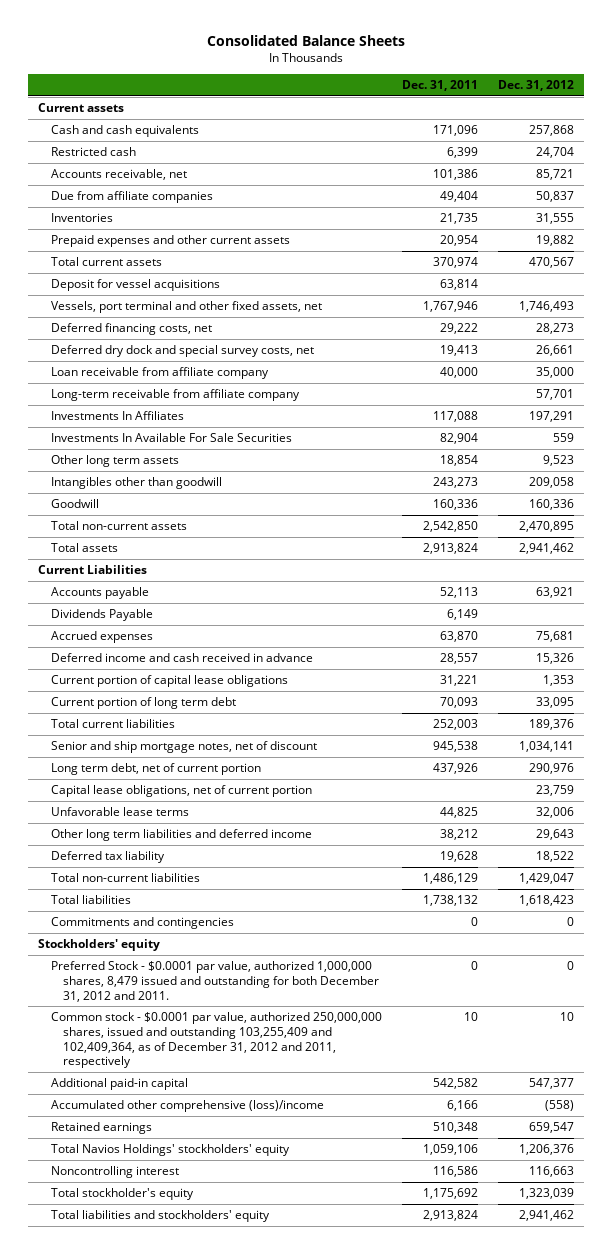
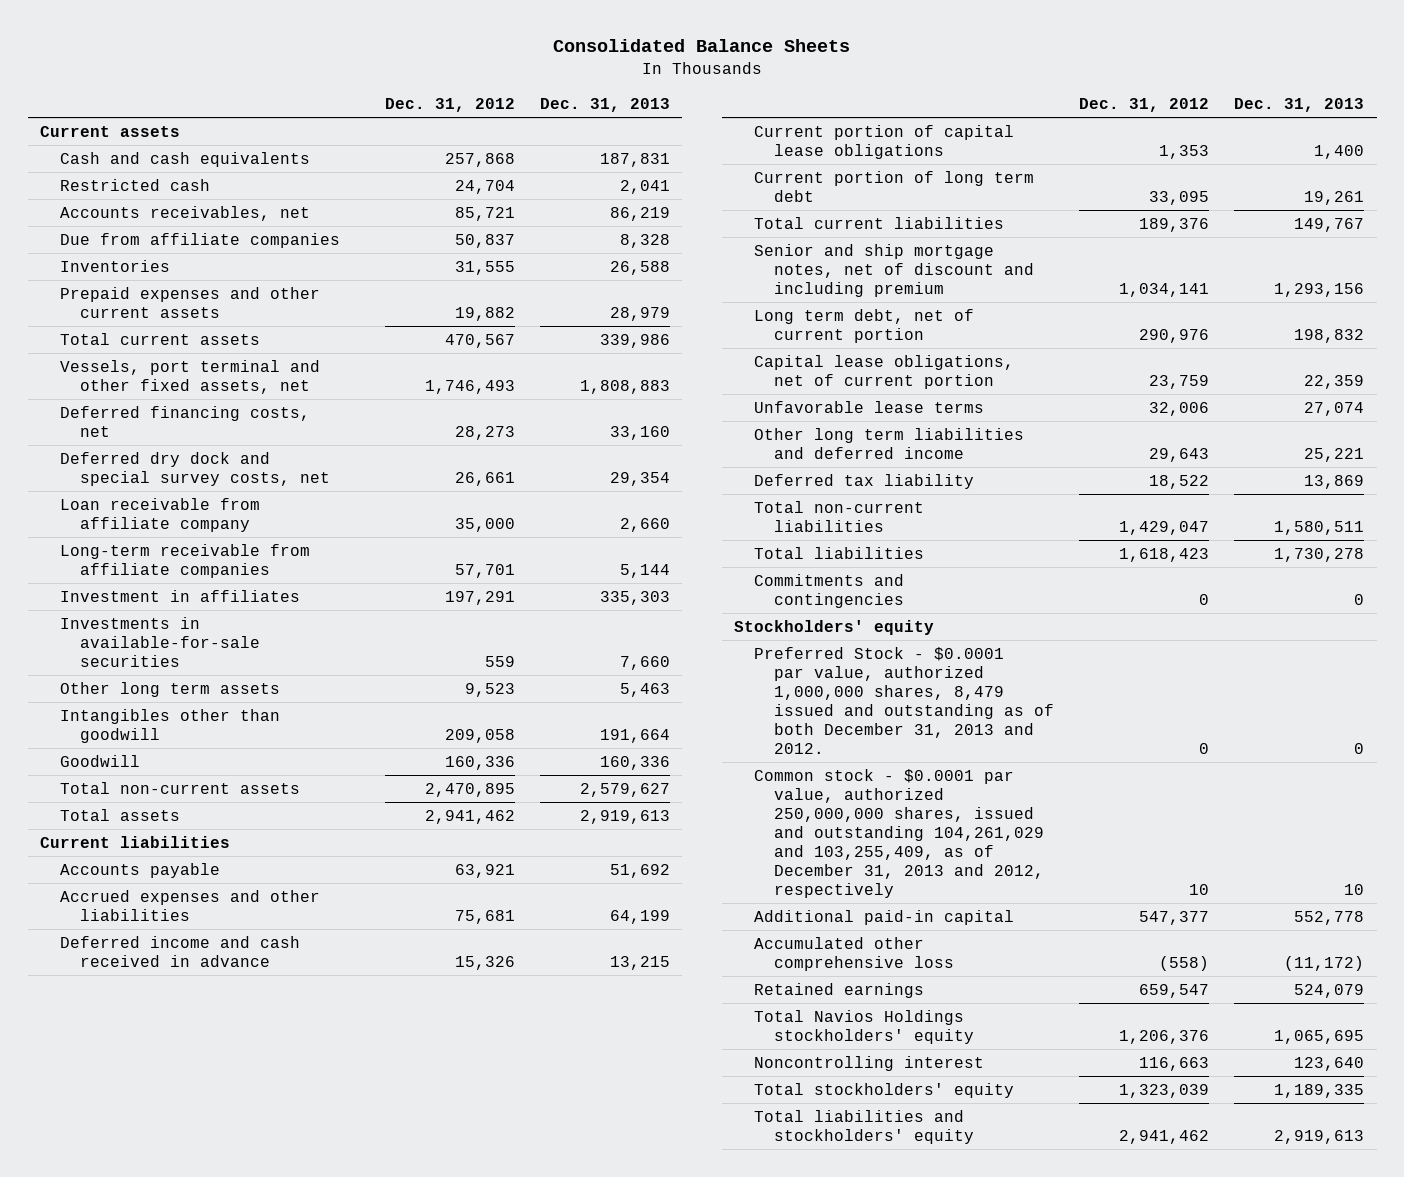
- | Dec. 31, 2011 | Dec. 31, 2012
+ | Dec. 31, 2012 | Dec. 31, 2013
- Accounts receivable, net | 101,386 | 85,721
+ Accounts receivables, net | 85,721 | 86,219
- Deposit for vessel acquisitions | 63,814 |
- Long-term receivable from affiliate company | | 57,701
- Investments In Affiliates | 117,088 | 197,291
- Investments In Available For Sale Securities | 82,904 | 559
+ Long-term receivable from affiliate companies | 57,701 | 5,144
+ Investment in affiliates | 197,291 | 335,303
+ Investments in available-for-sale securities | 559 | 7,660
- Current Liabilities
+ Current liabilities
- Dividends Payable | 6,149 |
- Accrued expenses | 63,870 | 75,681
+ Accrued expenses and other liabilities | 75,681 | 64,199
- Senior and ship mortgage notes, net of discount | 945,538 | 1,034,141
+ Senior and ship mortgage notes, net of discount and including premium | 1,034,141 | 1,293,156
- Preferred Stock - $0.0001 par value, authorized 1,000,000 shares, 8,479 issued and outstanding for both December 31, 2012 and 2011. | 0 | 0
- Common stock - $0.0001 par value, authorized 250,000,000 shares, issued and outstanding 103,255,409 and 102,409,364, as of December 31, 2012 and 2011, respectively | 10 | 10
+ Preferred Stock - $0.0001 par value, authorized 1,000,000 shares, 8,479 issued and outstanding as of both December 31, 2013 and 2012. | 0 | 0
+ Common stock - $0.0001 par value, authorized 250,000,000 shares, issued and outstanding 104,261,029 and 103,255,409, as of December 31, 2013 and 2012, respectively | 10 | 10
- Accumulated other comprehensive (loss)/income | 6,166 | (558)
+ Accumulated other comprehensive loss | (558) | (11,172)
- Total Navios Holdings' stockholders' equity | 1,059,106 | 1,206,376
+ Total Navios Holdings stockholders' equity | 1,206,376 | 1,065,695
- Total stockholder's equity | 1,175,692 | 1,323,039
+ Total stockholders' equity | 1,323,039 | 1,189,335

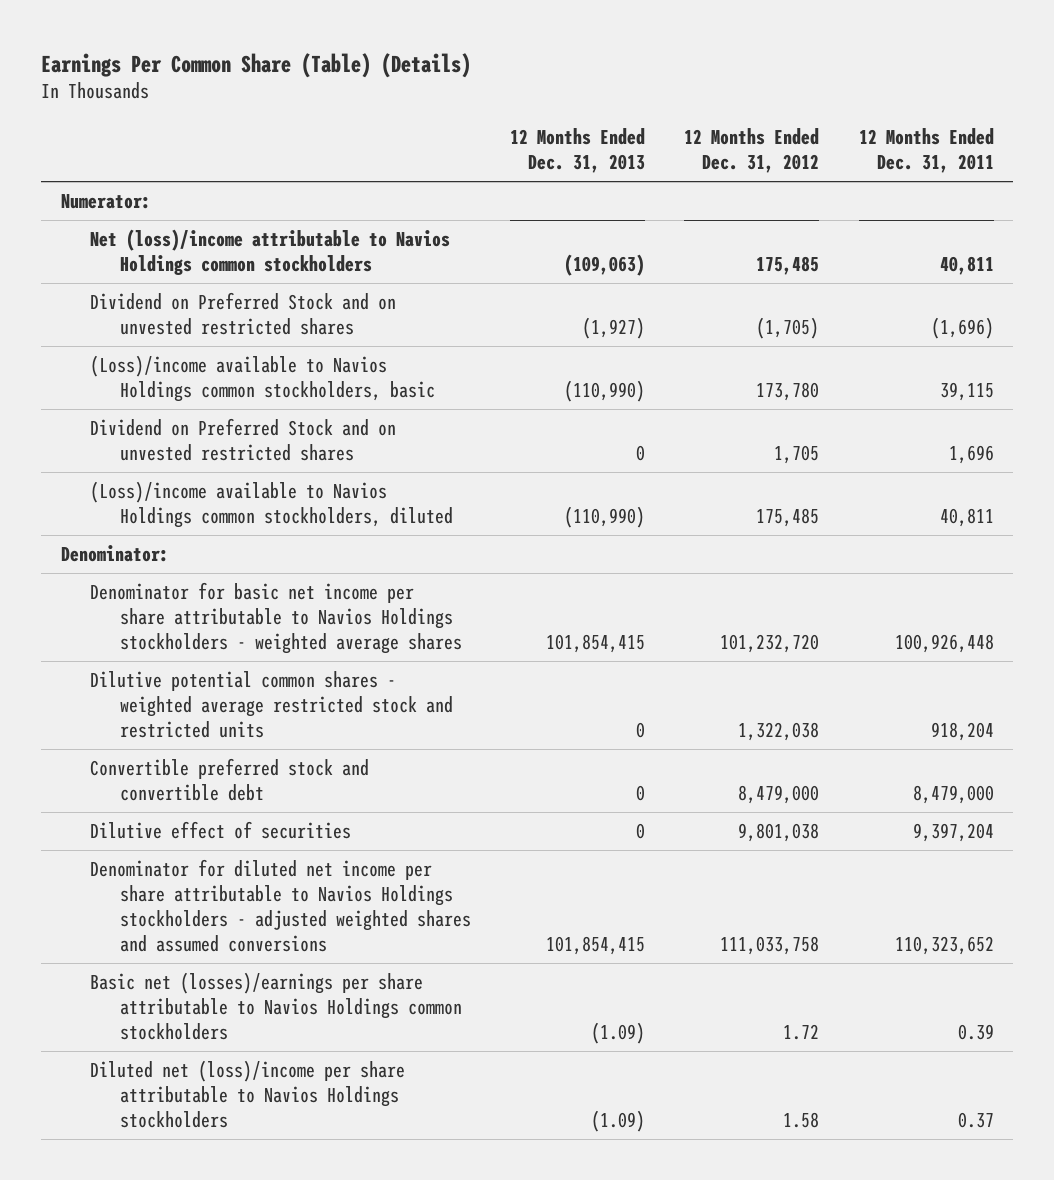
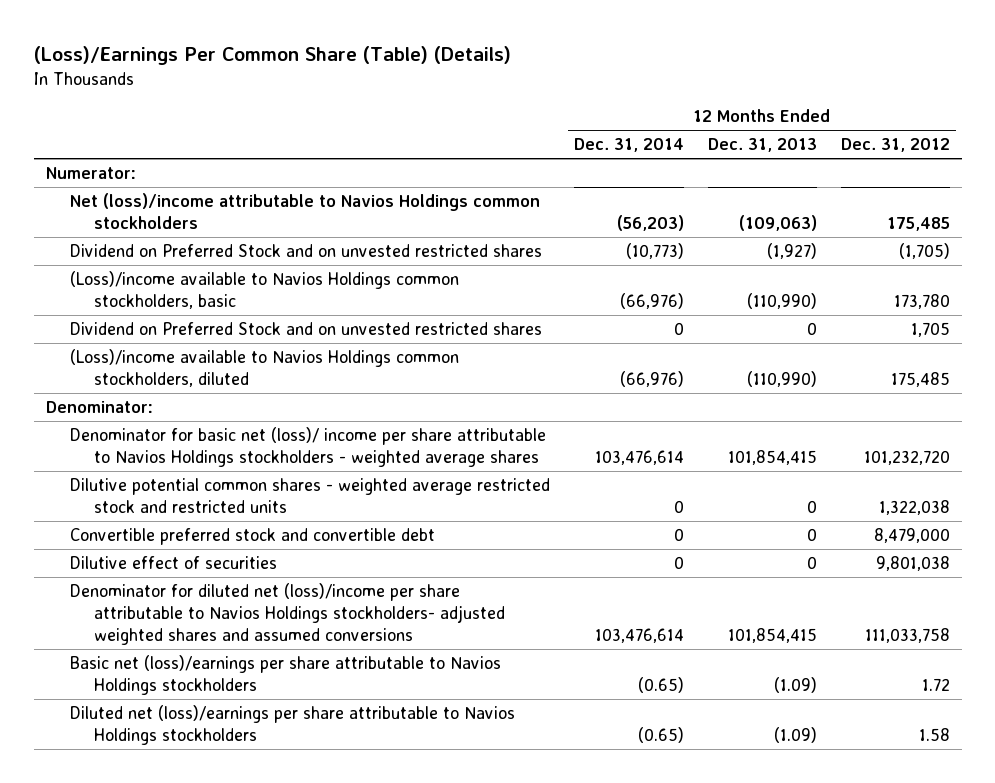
- Earnings Per Common Share (Table) (Details)
+ (Loss)/Earnings Per Common Share (Table) (Details)
- | 12 Months Ended Dec. 31, 2013 | 12 Months Ended Dec. 31, 2012 | 12 Months Ended Dec. 31, 2011
+ | 12 Months Ended Dec. 31, 2014 | 12 Months Ended Dec. 31, 2013 | 12 Months Ended Dec. 31, 2012
- Denominator for basic net income per share attributable to Navios Holdings stockholders - weighted average shares | 101,854,415 | 101,232,720 | 100,926,448
+ Denominator for basic net (loss)/ income per share attributable to Navios Holdings stockholders - weighted average shares | 103,476,614 | 101,854,415 | 101,232,720
- Denominator for diluted net income per share attributable to Navios Holdings stockholders - adjusted weighted shares and assumed conversions | 101,854,415 | 111,033,758 | 110,323,652
- Basic net (losses)/earnings per share attributable to Navios Holdings common stockholders | (1.09) | 1.72 | 0.39
- Diluted net (loss)/income per share attributable to Navios Holdings stockholders | (1.09) | 1.58 | 0.37
+ Denominator for diluted net (loss)/income per share attributable to Navios Holdings stockholders- adjusted weighted shares and assumed conversions | 103,476,614 | 101,854,415 | 111,033,758
+ Basic net (loss)/earnings per share attributable to Navios Holdings stockholders | (0.65) | (1.09) | 1.72
+ Diluted net (loss)/earnings per share attributable to Navios Holdings stockholders | (0.65) | (1.09) | 1.58

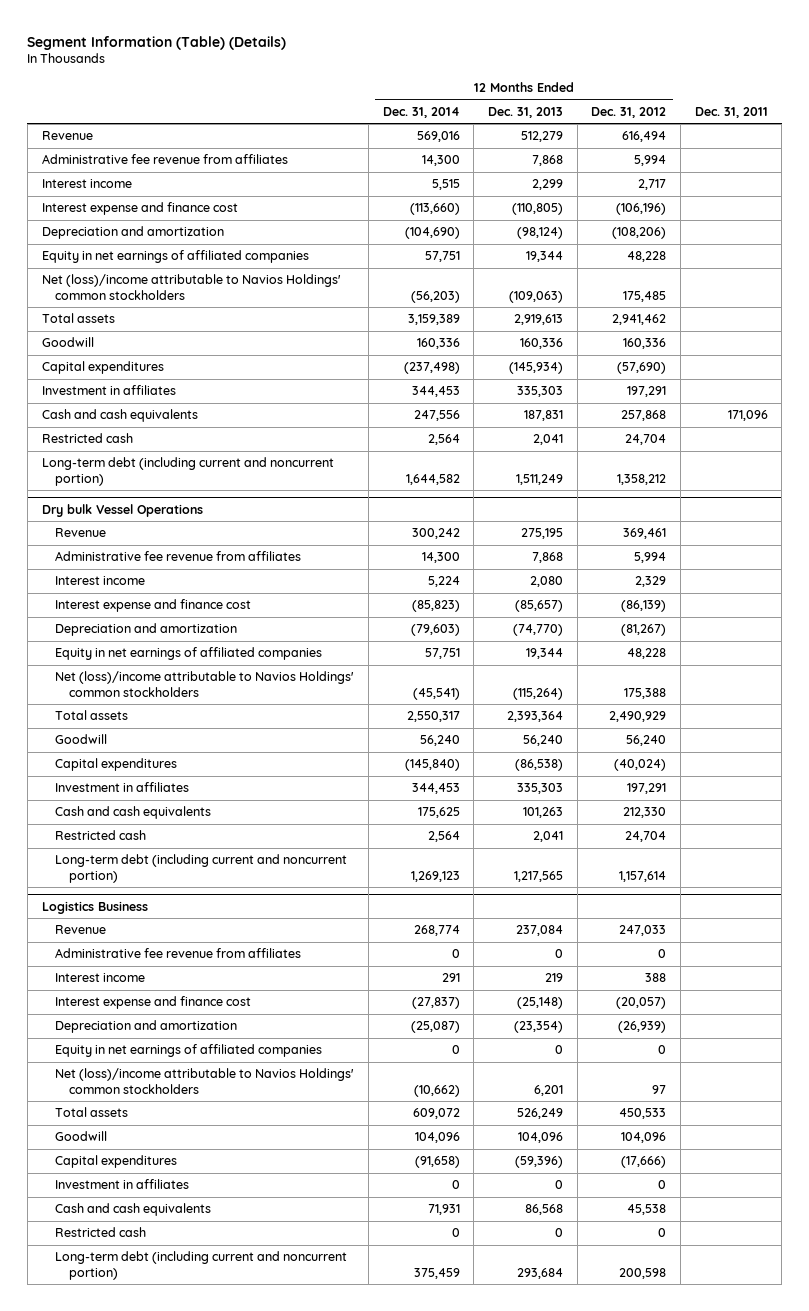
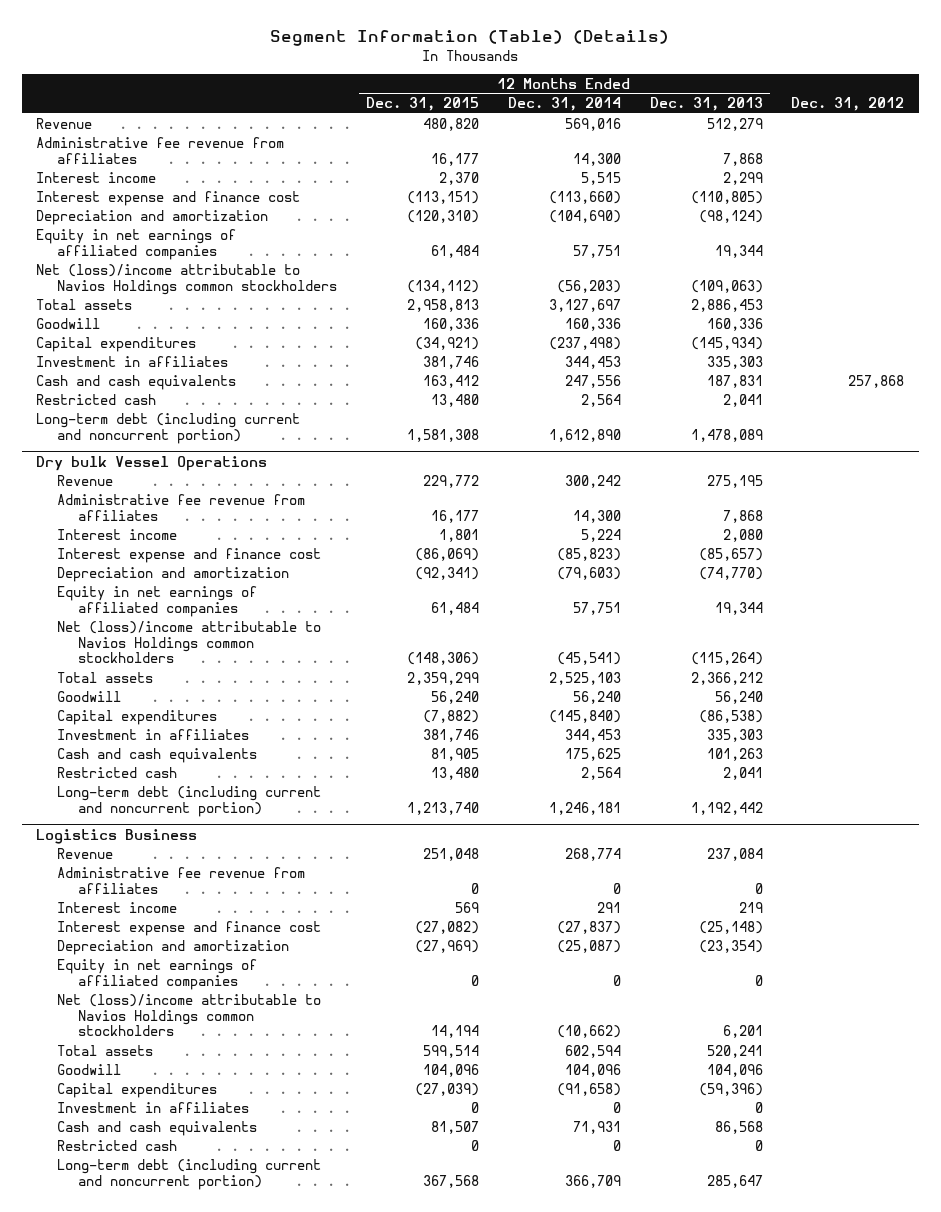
- | 12 Months Ended Dec. 31, 2014 | 12 Months Ended Dec. 31, 2013 | 12 Months Ended Dec. 31, 2012 | Dec. 31, 2011
+ | 12 Months Ended Dec. 31, 2015 | 12 Months Ended Dec. 31, 2014 | 12 Months Ended Dec. 31, 2013 | Dec. 31, 2012
- Net (loss)/income attributable to Navios Holdings' common stockholders | (56,203) | (109,063) | 175,485 |
- Total assets | 3,159,389 | 2,919,613 | 2,941,462 |
+ Net (loss)/income attributable to Navios Holdings common stockholders | (134,112) | (56,203) | (109,063) |
+ Total assets | 2,958,813 | 3,127,697 | 2,886,453 |
- Long-term debt (including current and noncurrent portion) | 1,644,582 | 1,511,249 | 1,358,212 |
+ Long-term debt (including current and noncurrent portion) | 1,581,308 | 1,612,890 | 1,478,089 |
@ Dry bulk Vessel Operations
- Net (loss)/income attributable to Navios Holdings' common stockholders | (45,541) | (115,264) | 175,388 |
- Total assets | 2,550,317 | 2,393,364 | 2,490,929 |
+ Net (loss)/income attributable to Navios Holdings common stockholders | (148,306) | (45,541) | (115,264) |
+ Total assets | 2,359,299 | 2,525,103 | 2,366,212 |
- Long-term debt (including current and noncurrent portion) | 1,269,123 | 1,217,565 | 1,157,614 |
+ Long-term debt (including current and noncurrent portion) | 1,213,740 | 1,246,181 | 1,192,442 |
@ Logistics Business
- Net (loss)/income attributable to Navios Holdings' common stockholders | (10,662) | 6,201 | 97 |
- Total assets | 609,072 | 526,249 | 450,533 |
+ Net (loss)/income attributable to Navios Holdings common stockholders | 14,194 | (10,662) | 6,201 |
+ Total assets | 599,514 | 602,594 | 520,241 |
- Long-term debt (including current and noncurrent portion) | 375,459 | 293,684 | 200,598 |
+ Long-term debt (including current and noncurrent portion) | 367,568 | 366,709 | 285,647 |

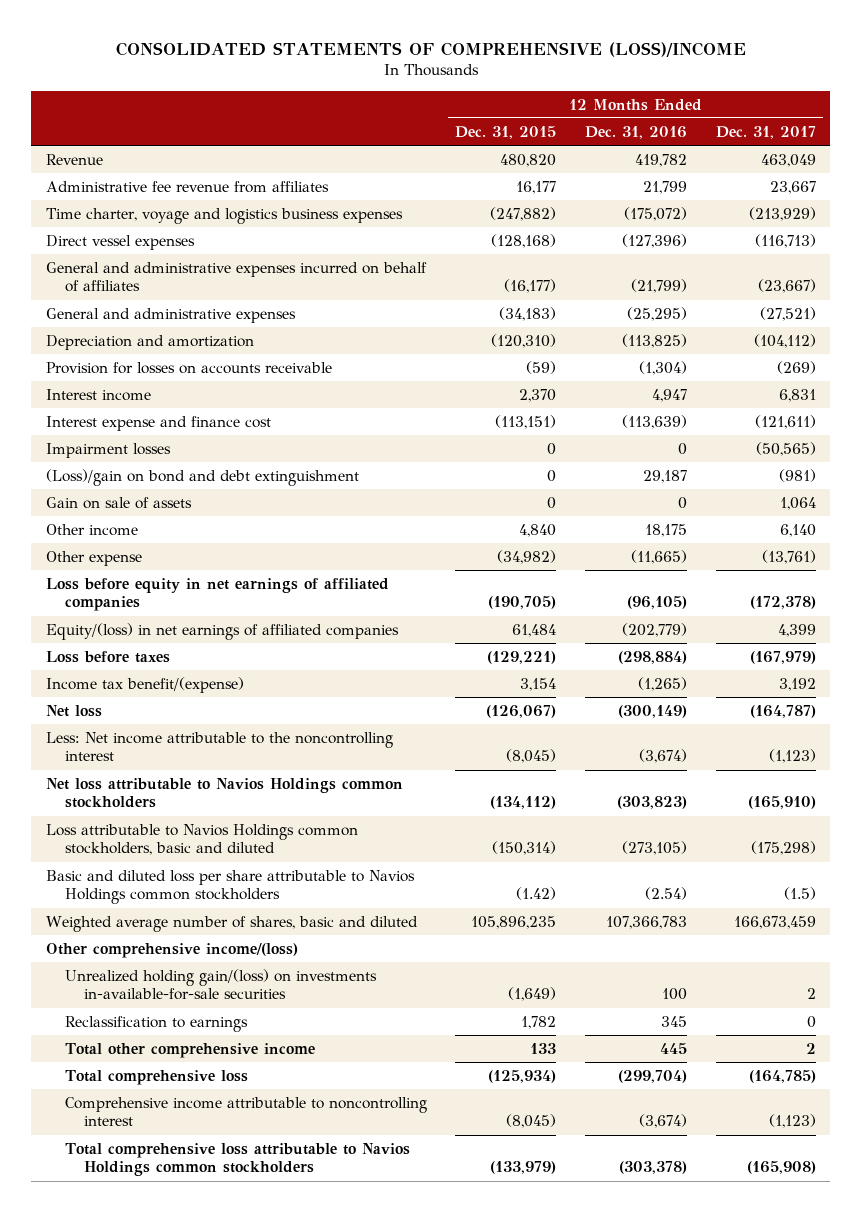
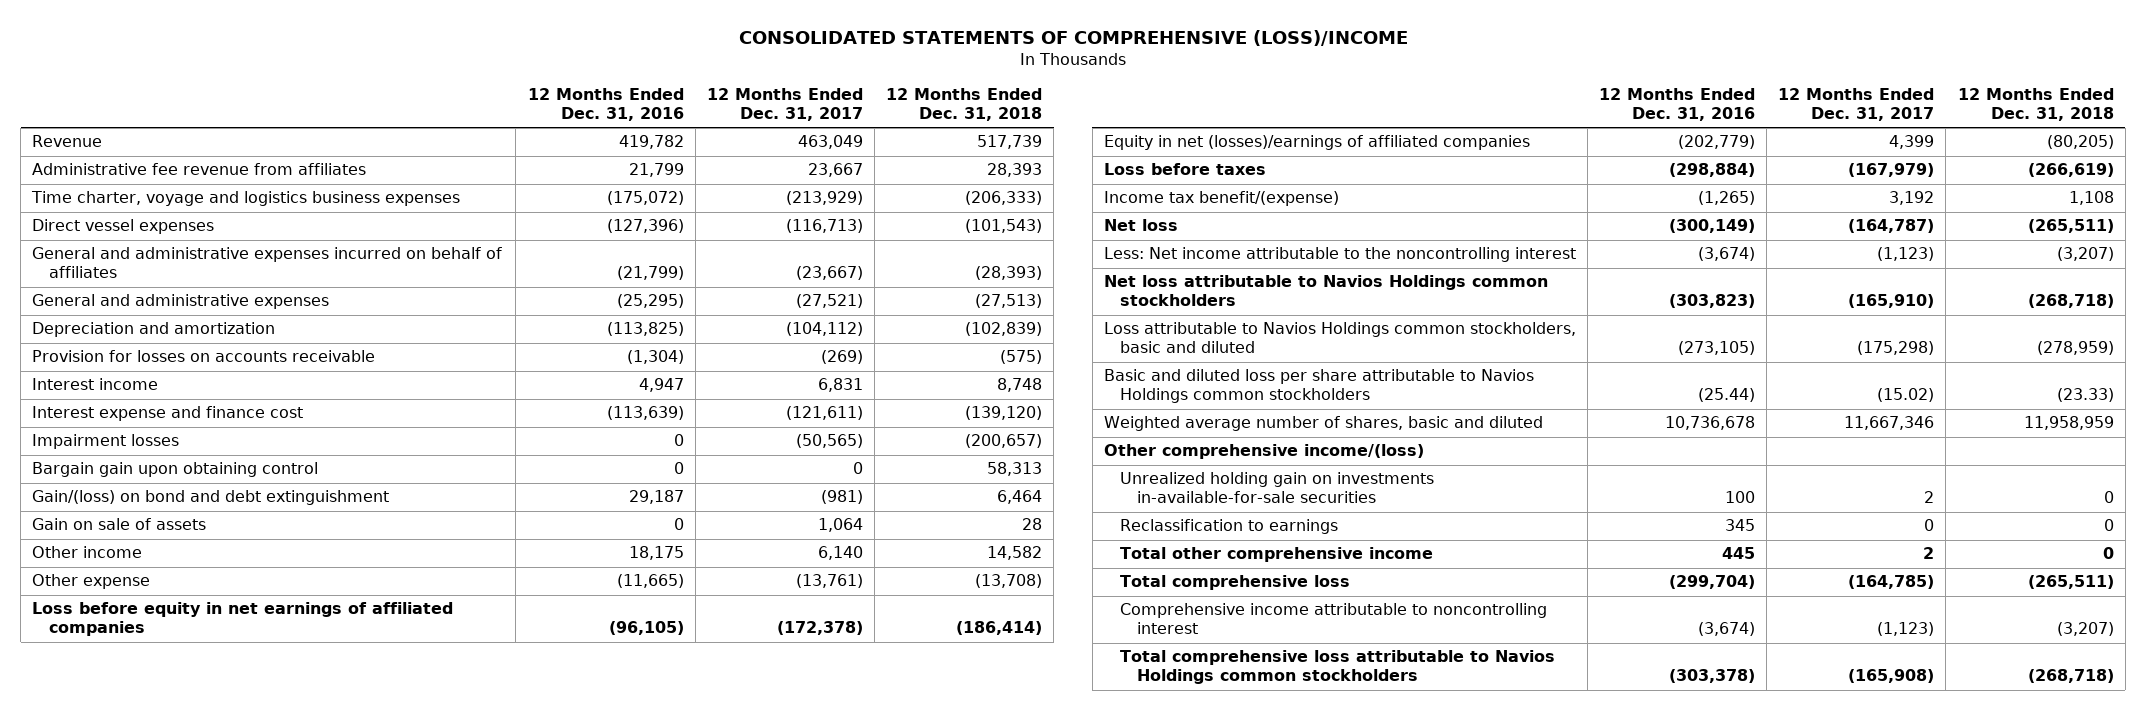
- | 12 Months Ended Dec. 31, 2015 | 12 Months Ended Dec. 31, 2016 | 12 Months Ended Dec. 31, 2017
+ | 12 Months Ended Dec. 31, 2016 | 12 Months Ended Dec. 31, 2017 | 12 Months Ended Dec. 31, 2018
- (Loss)/gain on bond and debt extinguishment | 0 | 29,187 | (981)
+ Bargain gain upon obtaining control | 0 | 0 | 58,313
+ Gain/(loss) on bond and debt extinguishment | 29,187 | (981) | 6,464
- Equity/(loss) in net earnings of affiliated companies | 61,484 | (202,779) | 4,399
+ Equity in net (losses)/earnings of affiliated companies | (202,779) | 4,399 | (80,205)
- Basic and diluted loss per share attributable to Navios Holdings common stockholders | (1.42) | (2.54) | (1.5)
- Weighted average number of shares, basic and diluted | 105,896,235 | 107,366,783 | 166,673,459
+ Basic and diluted loss per share attributable to Navios Holdings common stockholders | (25.44) | (15.02) | (23.33)
+ Weighted average number of shares, basic and diluted | 10,736,678 | 11,667,346 | 11,958,959
- Unrealized holding gain/(loss) on investments in-available-for-sale securities | (1,649) | 100 | 2
+ Unrealized holding gain on investments in-available-for-sale securities | 100 | 2 | 0

